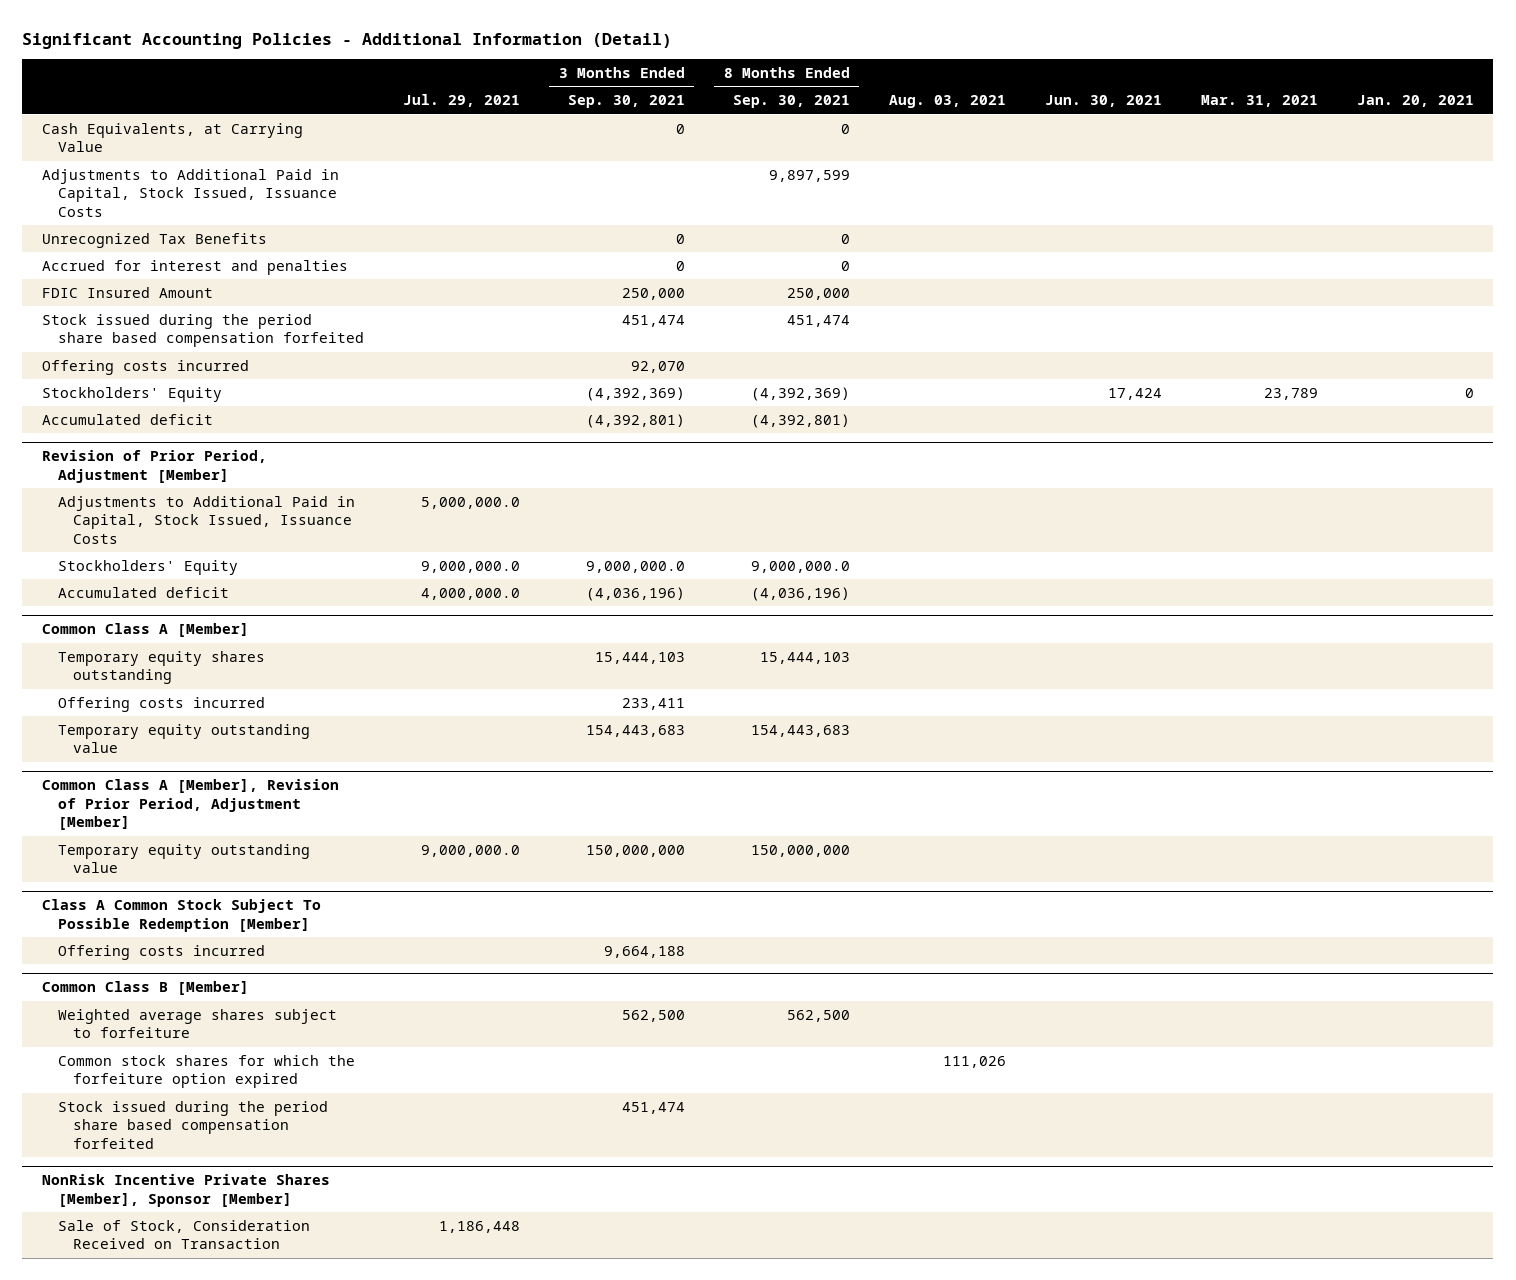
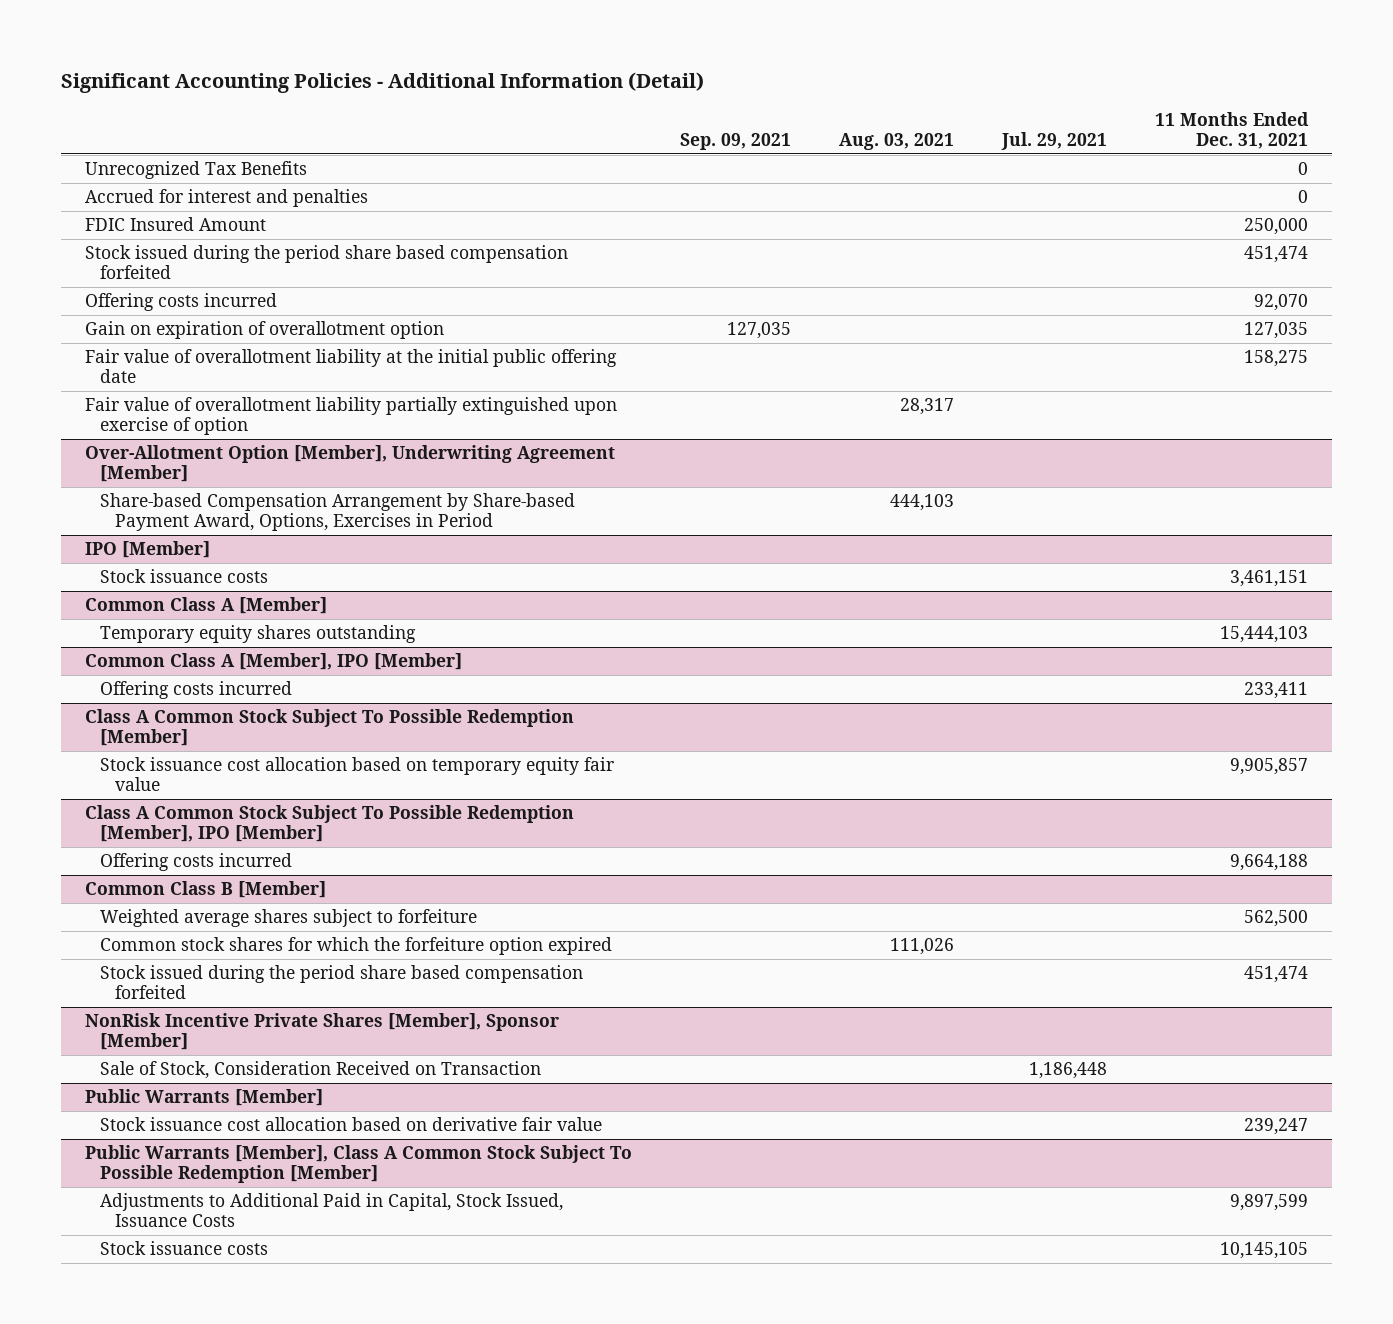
- | Jul. 29, 2021 | 3 Months Ended Sep. 30, 2021 | 8 Months Ended Sep. 30, 2021 | Aug. 03, 2021 | Jun. 30, 2021 | Mar. 31, 2021 | Jan. 20, 2021
+ | Sep. 09, 2021 | Aug. 03, 2021 | Jul. 29, 2021 | 11 Months Ended Dec. 31, 2021
- Cash Equivalents, at Carrying Value | | 0 | 0 | | | |
- Adjustments to Additional Paid in Capital, Stock Issued, Issuance Costs | | | 9,897,599 | | | |
- Stockholders' Equity | | (4,392,369) | (4,392,369) | | 17,424 | 23,789 | 0
- Accumulated deficit | | (4,392,801) | (4,392,801) | | | |
- Revision of Prior Period, Adjustment [Member]
- Adjustments to Additional Paid in Capital, Stock Issued, Issuance Costs | 5,000,000.0 | | | | | |
- Stockholders' Equity | 9,000,000.0 | 9,000,000.0 | 9,000,000.0 | | | |
- Accumulated deficit | 4,000,000.0 | (4,036,196) | (4,036,196) | | | |
+ Gain on expiration of overallotment option | 127,035 | | | 127,035
+ Fair value of overallotment liability at the initial public offering date | | | | 158,275
+ Fair value of overallotment liability partially extinguished upon exercise of option | | 28,317 | |
+ Over-Allotment Option [Member], Underwriting Agreement [Member]
+ Share-based Compensation Arrangement by Share-based Payment Award, Options, Exercises in Period | | 444,103 | |
+ IPO [Member]
+ Stock issuance costs | | | | 3,461,151
@ Common Class A [Member]
- Offering costs incurred | | 233,411 | | | | |
- Temporary equity outstanding value | | 154,443,683 | 154,443,683 | | | |
- Common Class A [Member], Revision of Prior Period, Adjustment [Member]
- Temporary equity outstanding value | 9,000,000.0 | 150,000,000 | 150,000,000 | | | |
+ Common Class A [Member], IPO [Member]
+ Offering costs incurred | | | | 233,411
@ Class A Common Stock Subject To Possible Redemption [Member]
- Offering costs incurred | | 9,664,188 | | | | |
+ Stock issuance cost allocation based on temporary equity fair value | | | | 9,905,857
+ Class A Common Stock Subject To Possible Redemption [Member], IPO [Member]
+ Offering costs incurred | | | | 9,664,188
+ Public Warrants [Member]
+ Stock issuance cost allocation based on derivative fair value | | | | 239,247
+ Public Warrants [Member], Class A Common Stock Subject To Possible Redemption [Member]
+ Adjustments to Additional Paid in Capital, Stock Issued, Issuance Costs | | | | 9,897,599
+ Stock issuance costs | | | | 10,145,105

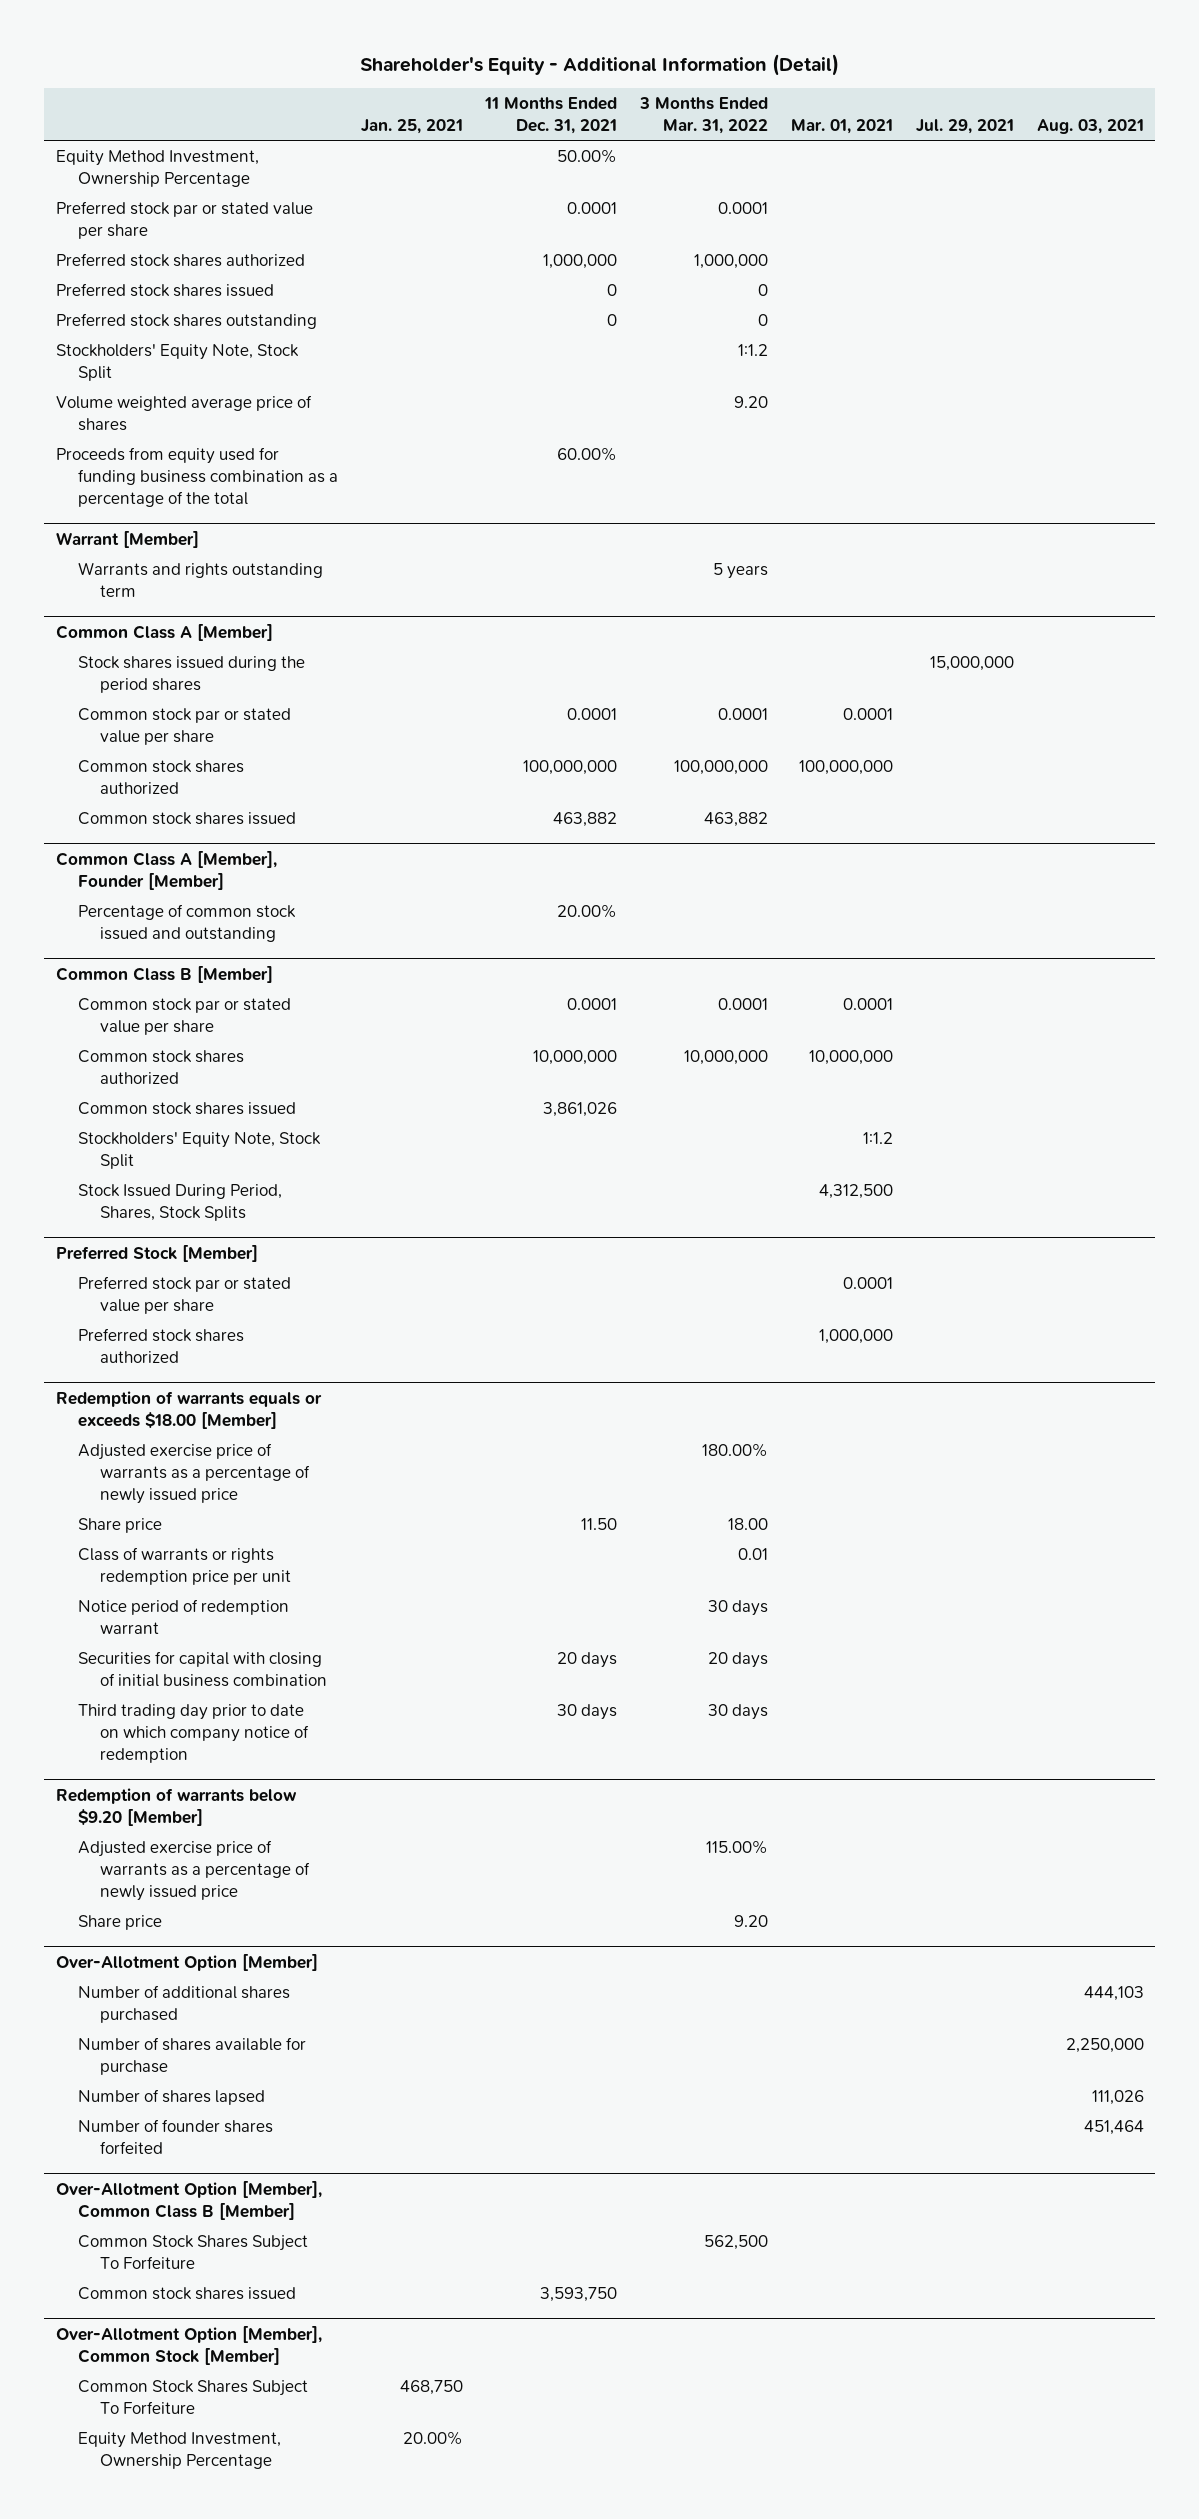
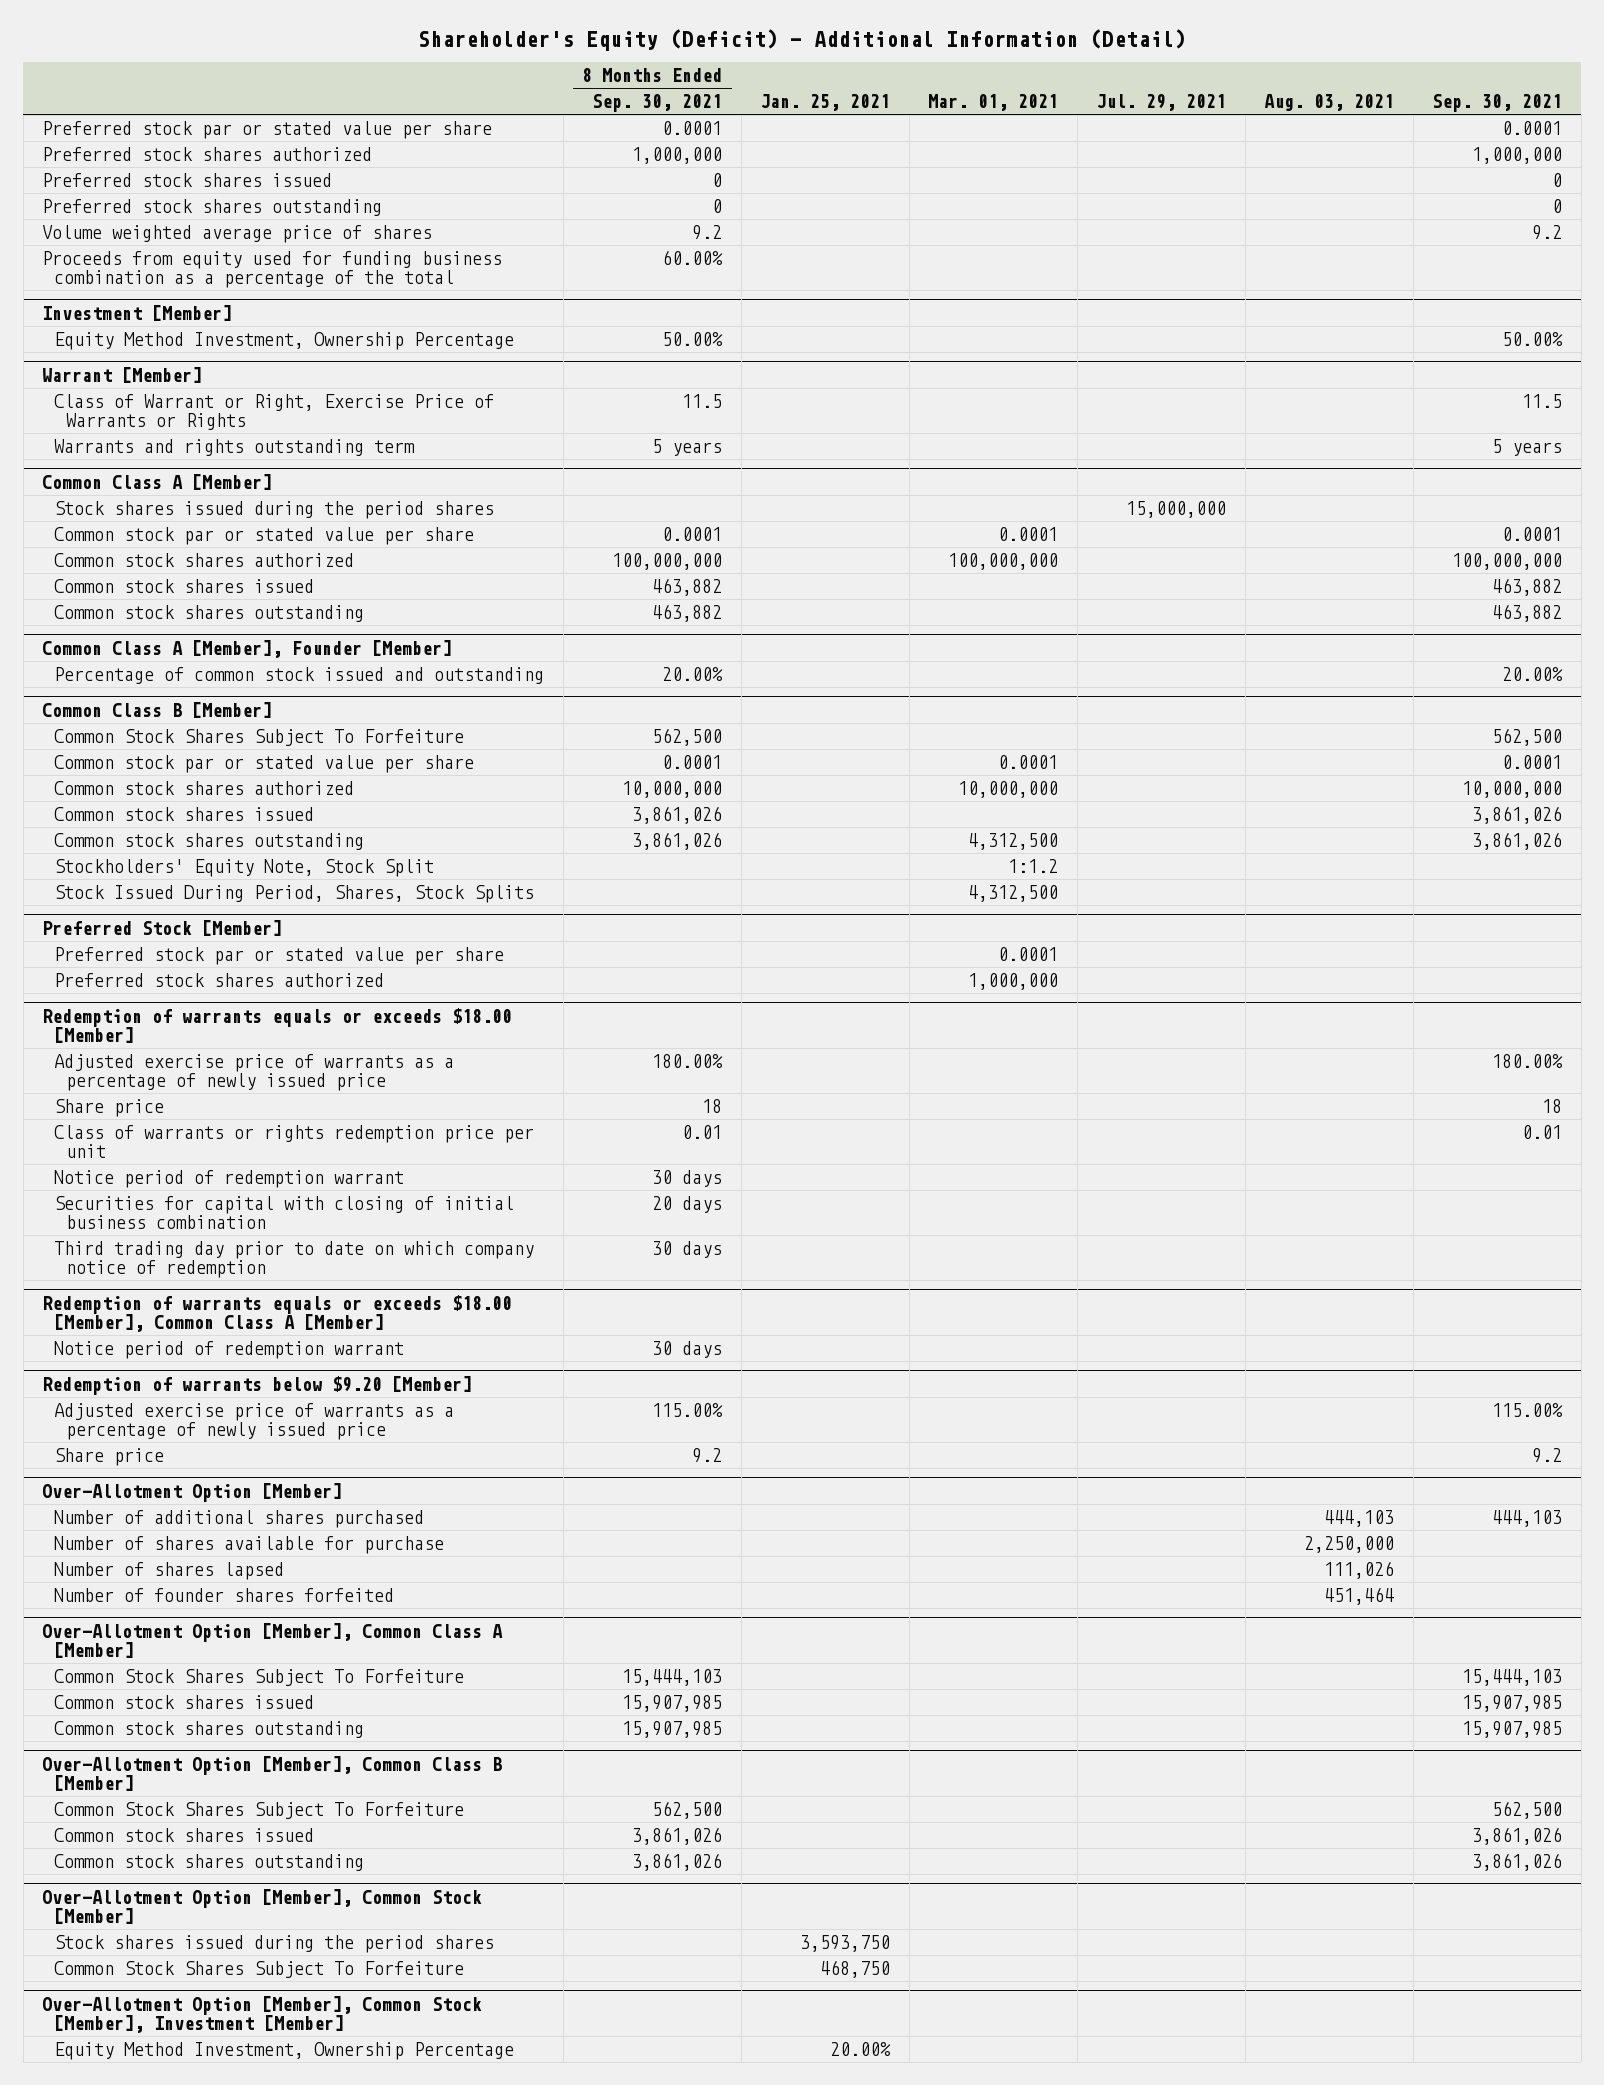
- Shareholder's Equity - Additional Information (Detail)
+ Shareholder's Equity (Deficit) - Additional Information (Detail)
- | Jan. 25, 2021 | 11 Months Ended Dec. 31, 2021 | 3 Months Ended Mar. 31, 2022 | Mar. 01, 2021 | Jul. 29, 2021 | Aug. 03, 2021
+ | 8 Months Ended Sep. 30, 2021 | Jan. 25, 2021 | Mar. 01, 2021 | Jul. 29, 2021 | Aug. 03, 2021 | Sep. 30, 2021
- Equity Method Investment, Ownership Percentage | | 50.00% | | | |
- Stockholders' Equity Note, Stock Split | | | 1:1.2 | | |
+ Investment [Member]
+ Equity Method Investment, Ownership Percentage | 50.00% | | | | | 50.00%
@ Warrant [Member]
+ Class of Warrant or Right, Exercise Price of Warrants or Rights | 11.5 | | | | | 11.5
@ Common Class A [Member]
+ Common stock shares outstanding | 463,882 | | | | | 463,882
@ Common Class B [Member]
+ Common Stock Shares Subject To Forfeiture | 562,500 | | | | | 562,500
+ Common stock shares outstanding | 3,861,026 | | 4,312,500 | | | 3,861,026
+ Redemption of warrants equals or exceeds $18.00 [Member], Common Class A [Member]
+ Notice period of redemption warrant | 30 days | | | | |
+ Over-Allotment Option [Member], Common Class A [Member]
+ Common Stock Shares Subject To Forfeiture | 15,444,103 | | | | | 15,444,103
+ Common stock shares issued | 15,907,985 | | | | | 15,907,985
+ Common stock shares outstanding | 15,907,985 | | | | | 15,907,985
@ Over-Allotment Option [Member], Common Class B [Member]
+ Common stock shares outstanding | 3,861,026 | | | | | 3,861,026
@ Over-Allotment Option [Member], Common Stock [Member]
+ Stock shares issued during the period shares | | 3,593,750 | | | |
- Equity Method Investment, Ownership Percentage | 20.00% | | | | |
+ Over-Allotment Option [Member], Common Stock [Member], Investment [Member]
+ Equity Method Investment, Ownership Percentage | | 20.00% | | | |

